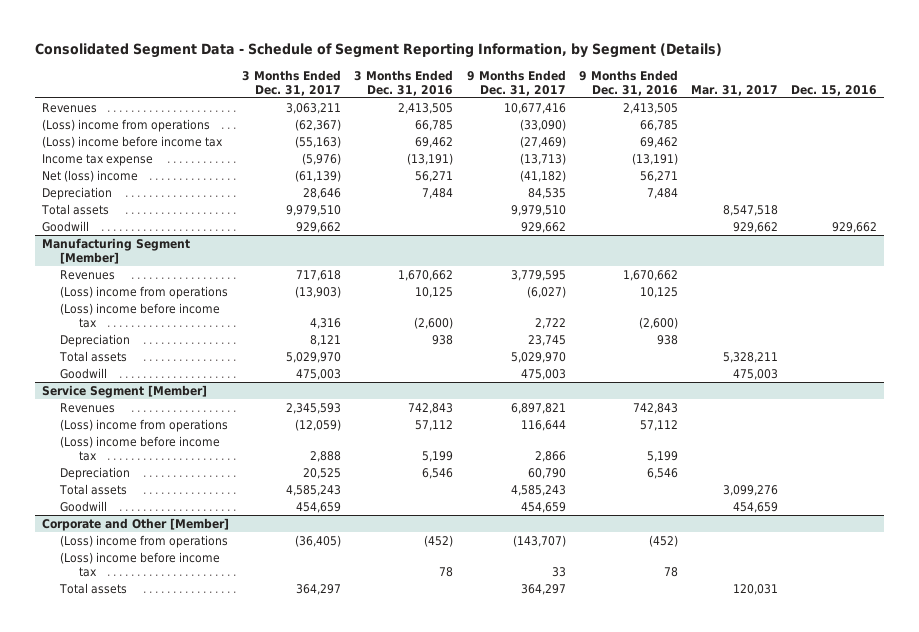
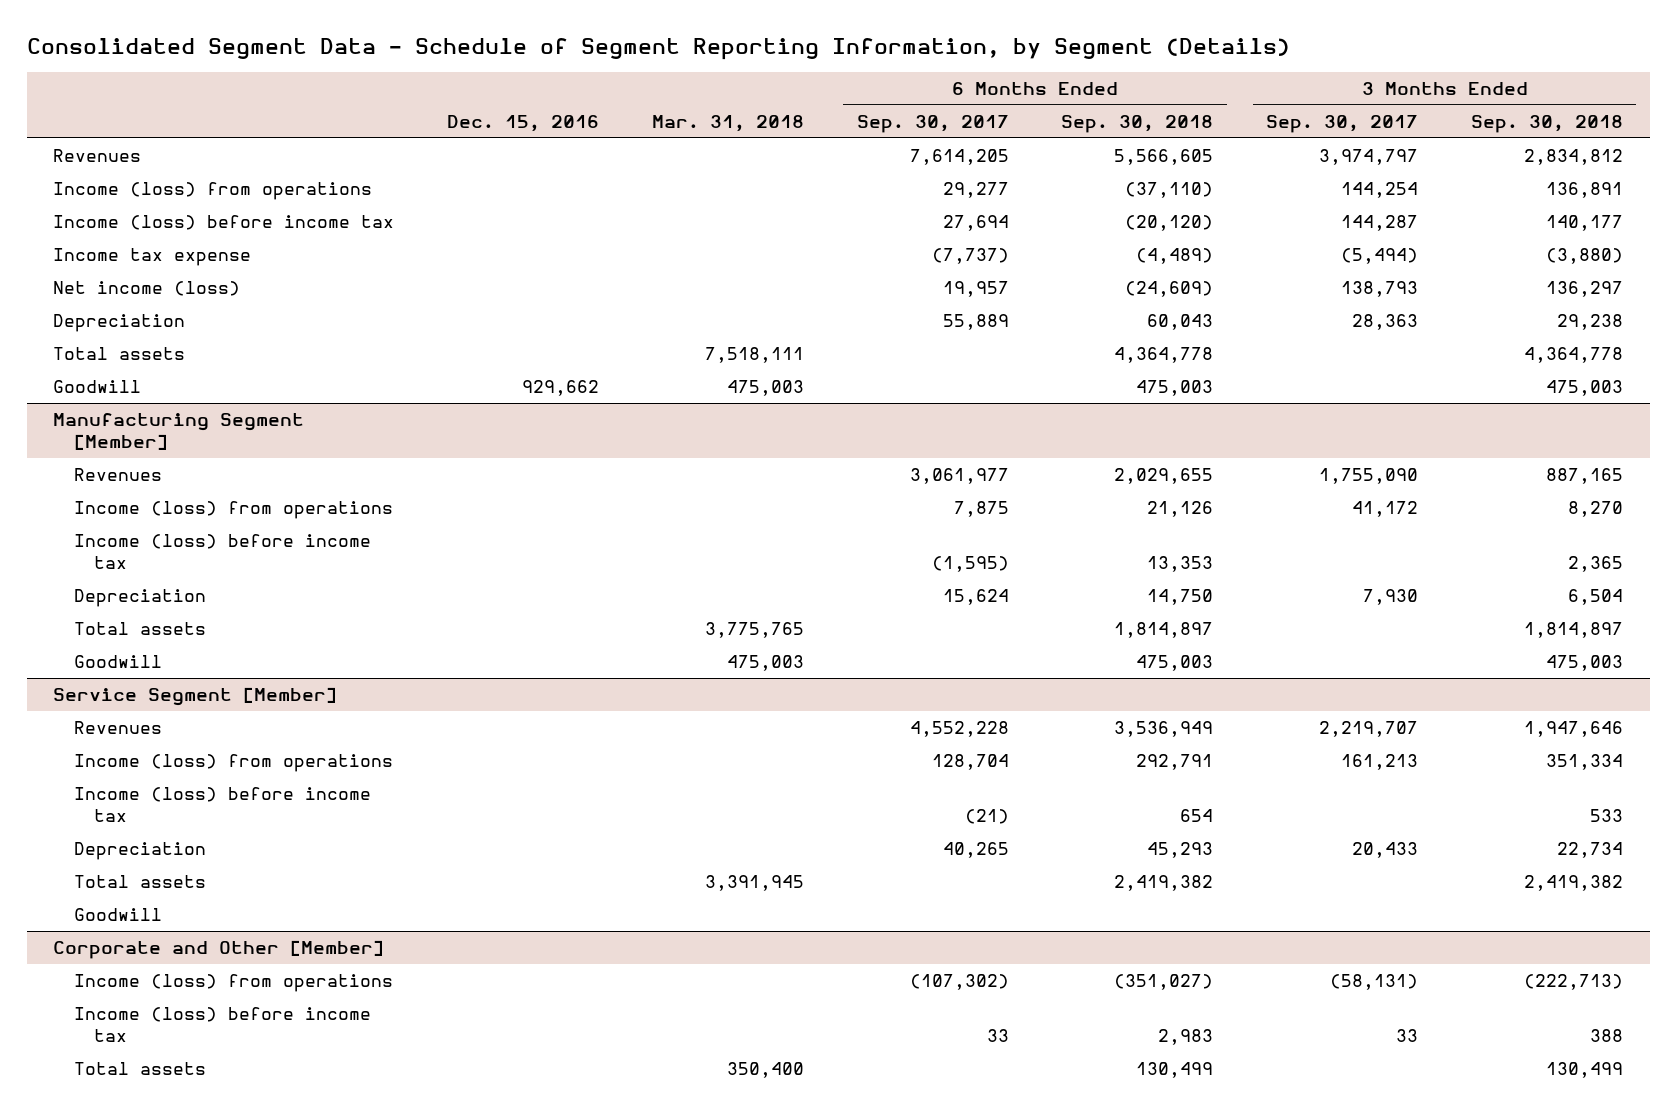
- | 3 Months Ended Dec. 31, 2017 | 3 Months Ended Dec. 31, 2016 | 9 Months Ended Dec. 31, 2017 | 9 Months Ended Dec. 31, 2016 | Mar. 31, 2017 | Dec. 15, 2016
+ | Dec. 15, 2016 | Mar. 31, 2018 | 6 Months Ended Sep. 30, 2017 | 6 Months Ended Sep. 30, 2018 | 3 Months Ended Sep. 30, 2017 | 3 Months Ended Sep. 30, 2018
- (Loss) income from operations | (62,367) | 66,785 | (33,090) | 66,785 | |
- (Loss) income before income tax | (55,163) | 69,462 | (27,469) | 69,462 | |
+ Income (loss) from operations | | | 29,277 | (37,110) | 144,254 | 136,891
+ Income (loss) before income tax | | | 27,694 | (20,120) | 144,287 | 140,177
- Net (loss) income | (61,139) | 56,271 | (41,182) | 56,271 | |
+ Net income (loss) | | | 19,957 | (24,609) | 138,793 | 136,297
@ Manufacturing Segment [Member]
- (Loss) income from operations | (13,903) | 10,125 | (6,027) | 10,125 | |
- (Loss) income before income tax | 4,316 | (2,600) | 2,722 | (2,600) | |
+ Income (loss) from operations | | | 7,875 | 21,126 | 41,172 | 8,270
+ Income (loss) before income tax | | | (1,595) | 13,353 | | 2,365
@ Service Segment [Member]
- (Loss) income from operations | (12,059) | 57,112 | 116,644 | 57,112 | |
- (Loss) income before income tax | 2,888 | 5,199 | 2,866 | 5,199 | |
+ Income (loss) from operations | | | 128,704 | 292,791 | 161,213 | 351,334
+ Income (loss) before income tax | | | (21) | 654 | | 533
@ Corporate and Other [Member]
- (Loss) income from operations | (36,405) | (452) | (143,707) | (452) | |
- (Loss) income before income tax | | 78 | 33 | 78 | |
+ Income (loss) from operations | | | (107,302) | (351,027) | (58,131) | (222,713)
+ Income (loss) before income tax | | | 33 | 2,983 | 33 | 388

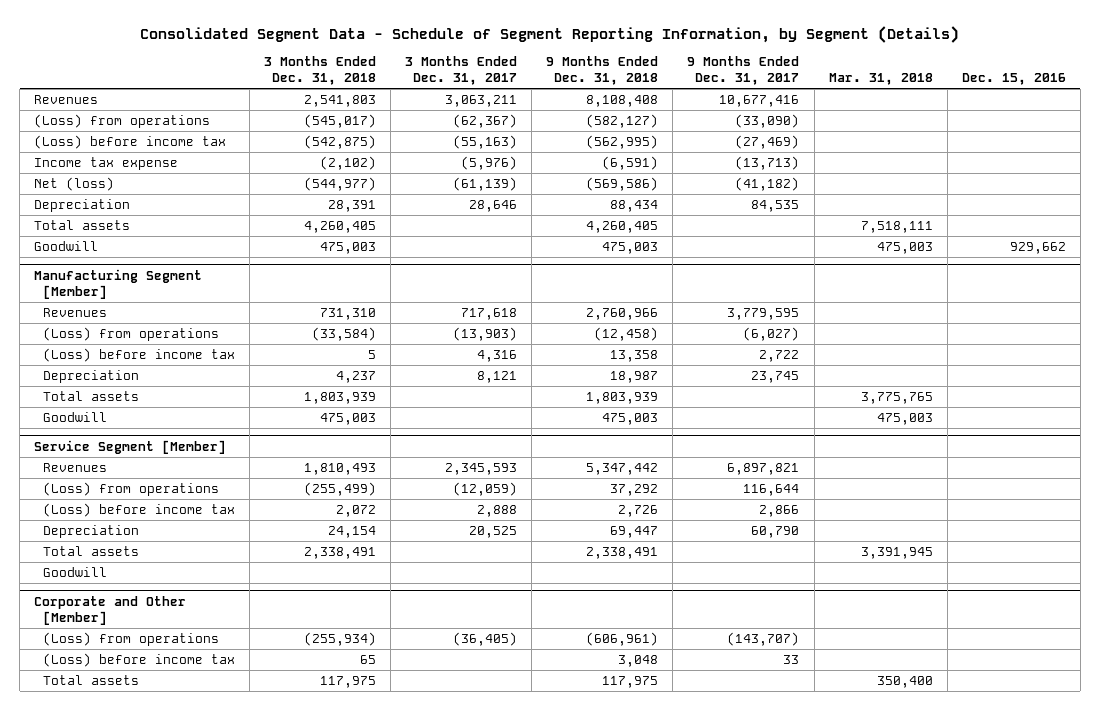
- | Dec. 15, 2016 | Mar. 31, 2018 | 6 Months Ended Sep. 30, 2017 | 6 Months Ended Sep. 30, 2018 | 3 Months Ended Sep. 30, 2017 | 3 Months Ended Sep. 30, 2018
+ | 3 Months Ended Dec. 31, 2018 | 3 Months Ended Dec. 31, 2017 | 9 Months Ended Dec. 31, 2018 | 9 Months Ended Dec. 31, 2017 | Mar. 31, 2018 | Dec. 15, 2016
- Income (loss) from operations | | | 29,277 | (37,110) | 144,254 | 136,891
- Income (loss) before income tax | | | 27,694 | (20,120) | 144,287 | 140,177
+ (Loss) from operations | (545,017) | (62,367) | (582,127) | (33,090) | |
+ (Loss) before income tax | (542,875) | (55,163) | (562,995) | (27,469) | |
- Net income (loss) | | | 19,957 | (24,609) | 138,793 | 136,297
+ Net (loss) | (544,977) | (61,139) | (569,586) | (41,182) | |
@ Manufacturing Segment [Member]
- Income (loss) from operations | | | 7,875 | 21,126 | 41,172 | 8,270
- Income (loss) before income tax | | | (1,595) | 13,353 | | 2,365
+ (Loss) from operations | (33,584) | (13,903) | (12,458) | (6,027) | |
+ (Loss) before income tax | 5 | 4,316 | 13,358 | 2,722 | |
@ Service Segment [Member]
- Income (loss) from operations | | | 128,704 | 292,791 | 161,213 | 351,334
- Income (loss) before income tax | | | (21) | 654 | | 533
+ (Loss) from operations | (255,499) | (12,059) | 37,292 | 116,644 | |
+ (Loss) before income tax | 2,072 | 2,888 | 2,726 | 2,866 | |
@ Corporate and Other [Member]
- Income (loss) from operations | | | (107,302) | (351,027) | (58,131) | (222,713)
- Income (loss) before income tax | | | 33 | 2,983 | 33 | 388
+ (Loss) from operations | (255,934) | (36,405) | (606,961) | (143,707) | |
+ (Loss) before income tax | 65 | | 3,048 | 33 | |

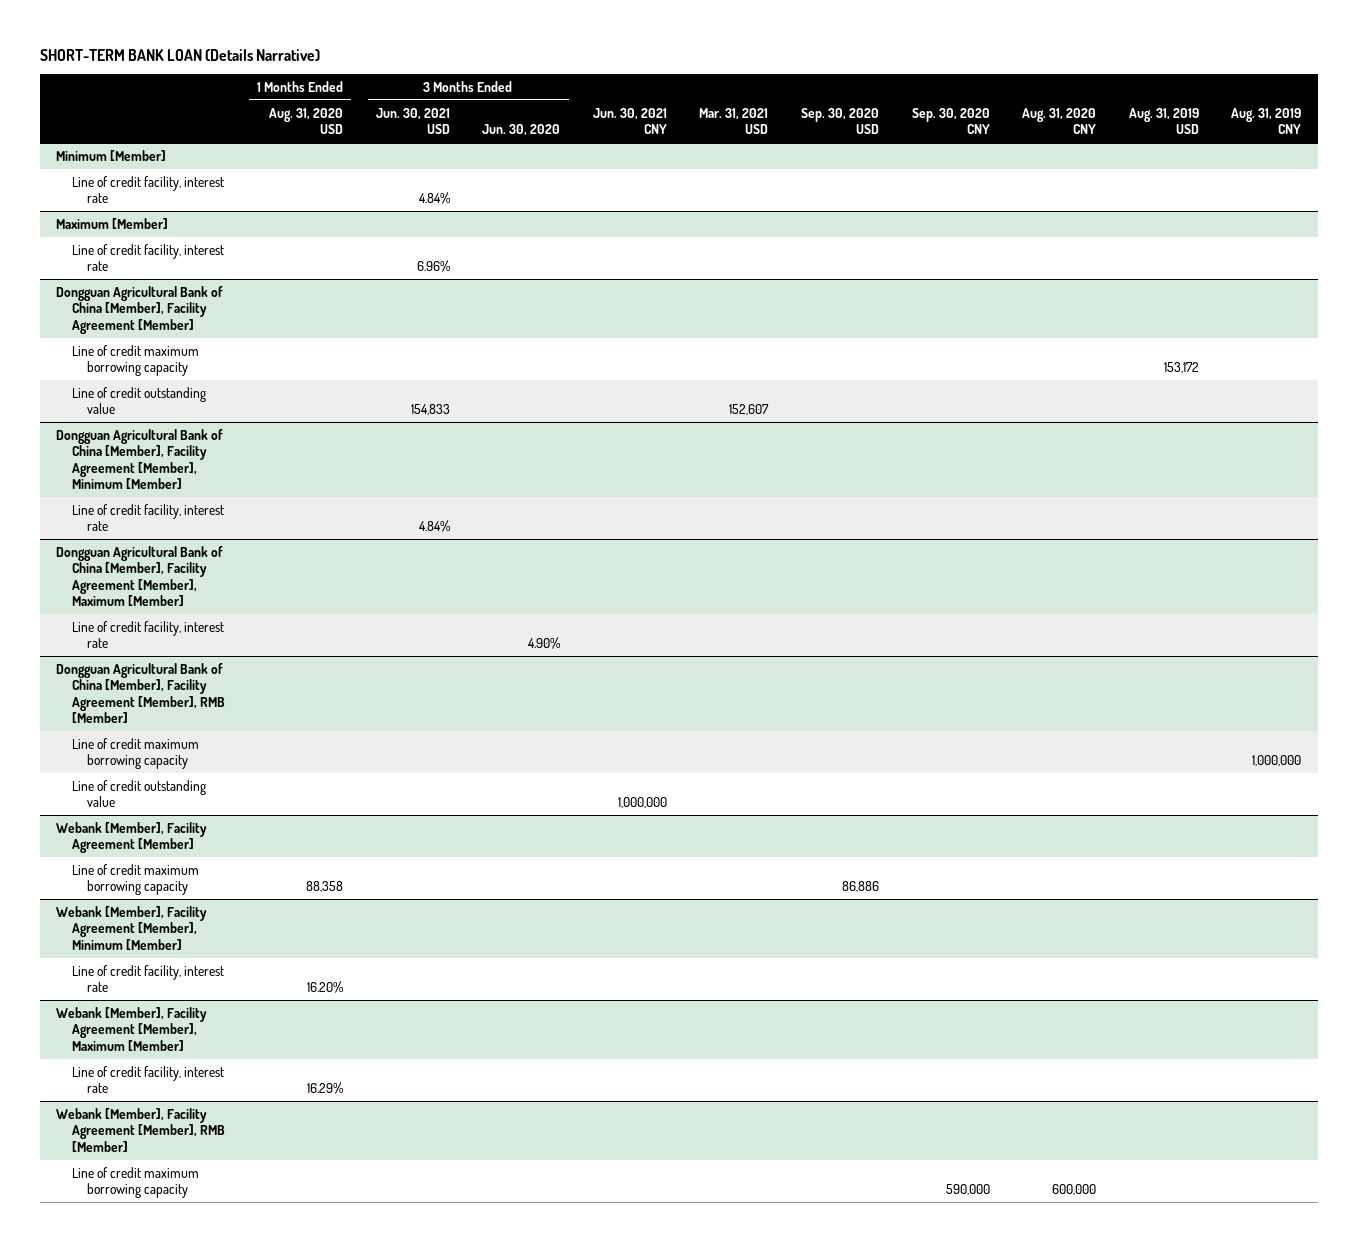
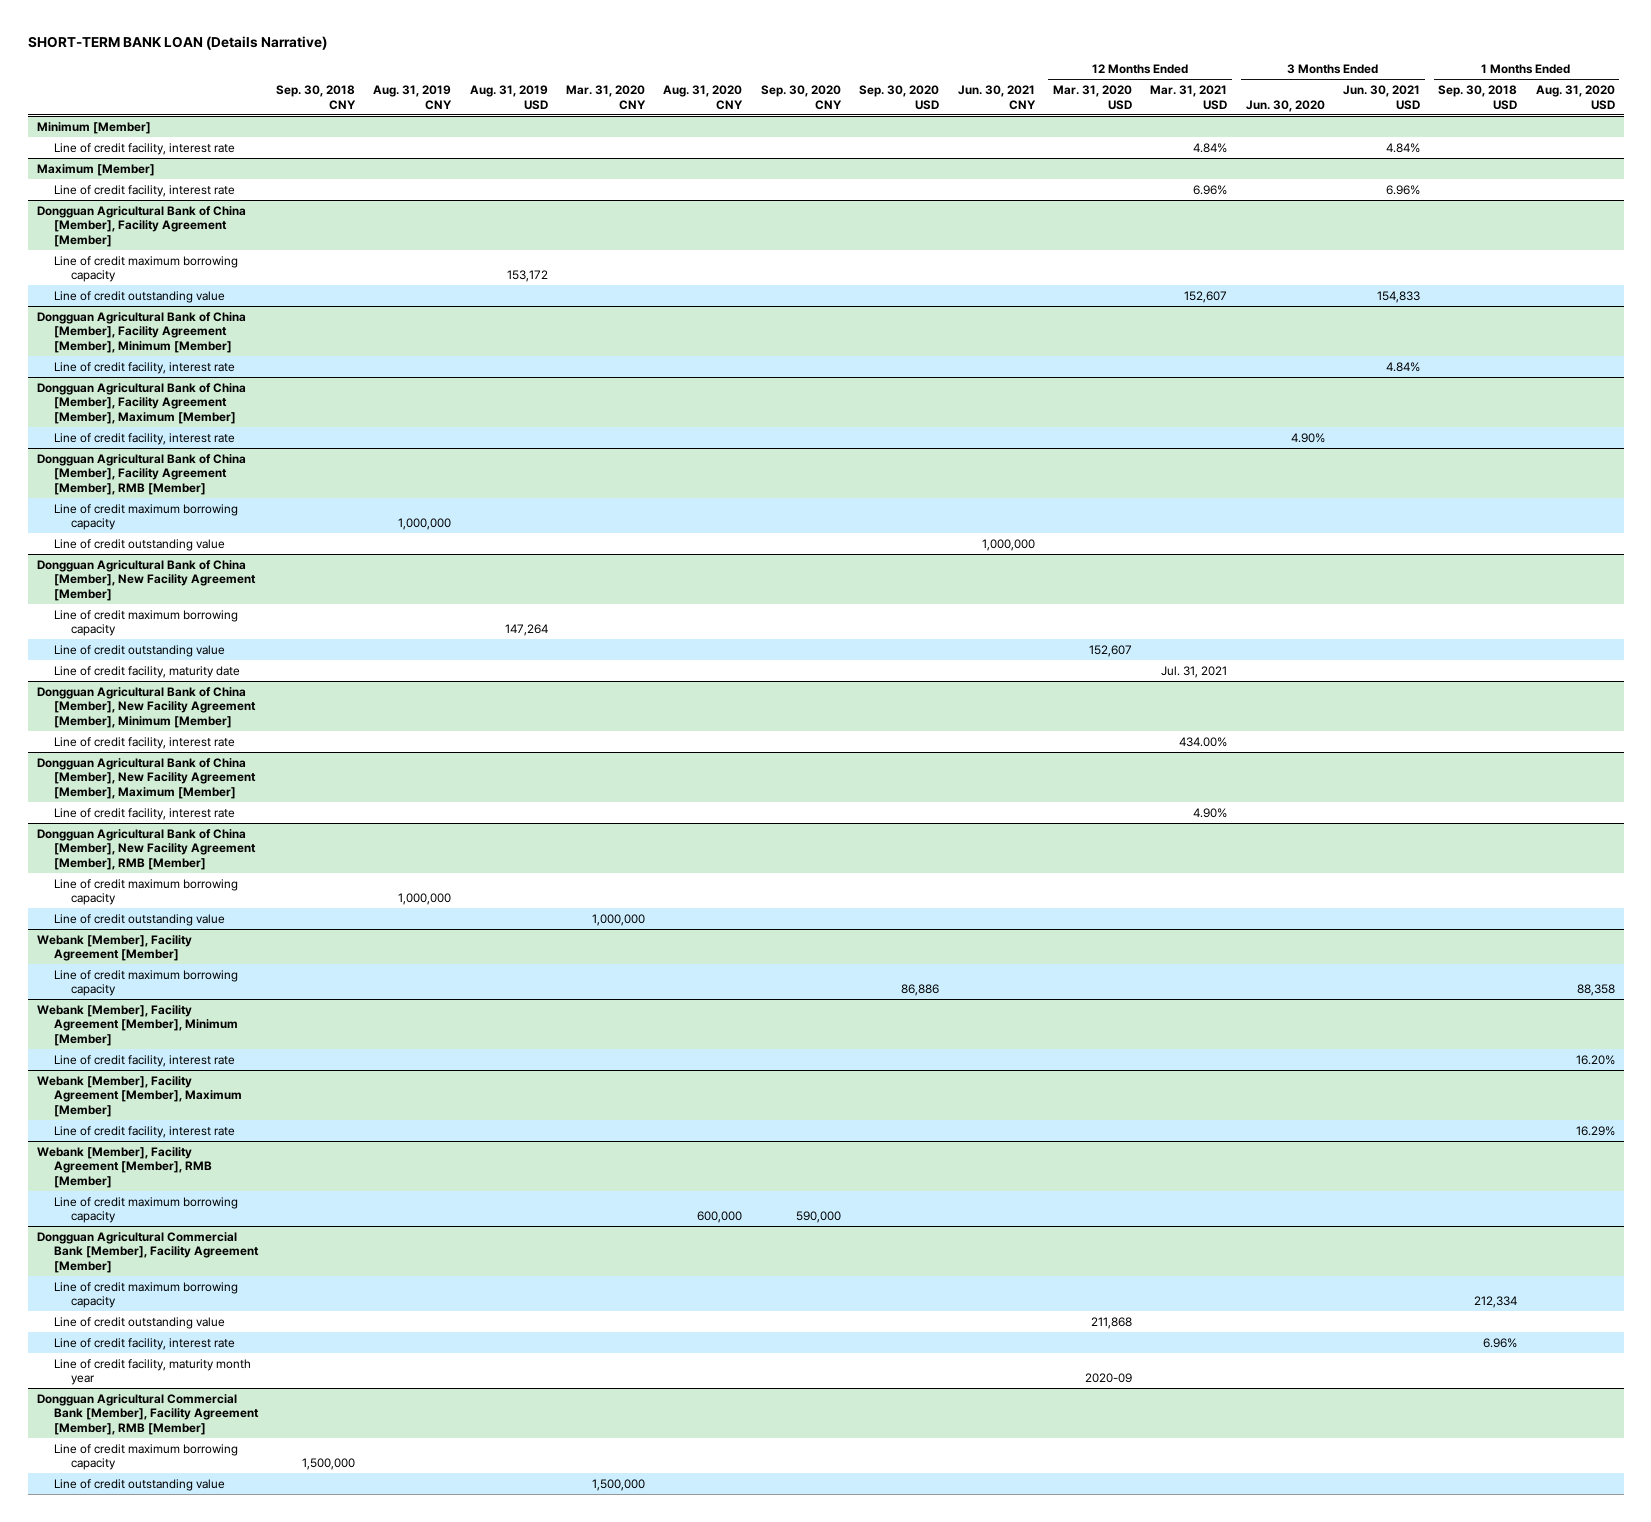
- | 1 Months Ended Aug. 31, 2020 USD | 3 Months Ended Jun. 30, 2021 USD | 3 Months Ended Jun. 30, 2020 | Jun. 30, 2021 CNY | Mar. 31, 2021 USD | Sep. 30, 2020 USD | Sep. 30, 2020 CNY | Aug. 31, 2020 CNY | Aug. 31, 2019 USD | Aug. 31, 2019 CNY
+ | Sep. 30, 2018 CNY | Aug. 31, 2019 CNY | Aug. 31, 2019 USD | Mar. 31, 2020 CNY | Aug. 31, 2020 CNY | Sep. 30, 2020 CNY | Sep. 30, 2020 USD | Jun. 30, 2021 CNY | 12 Months Ended Mar. 31, 2020 USD | 12 Months Ended Mar. 31, 2021 USD | 3 Months Ended Jun. 30, 2020 | 3 Months Ended Jun. 30, 2021 USD | 1 Months Ended Sep. 30, 2018 USD | 1 Months Ended Aug. 31, 2020 USD
+ Dongguan Agricultural Bank of China [Member], New Facility Agreement [Member]
+ Line of credit maximum borrowing capacity | | | 147,264 | | | | | | | | | | |
+ Line of credit outstanding value | | | | | | | | | 152,607 | | | | |
+ Line of credit facility, maturity date | | | | | | | | | | Jul. 31, 2021 | | | |
+ Dongguan Agricultural Bank of China [Member], New Facility Agreement [Member], Minimum [Member]
+ Line of credit facility, interest rate | | | | | | | | | | 434.00% | | | |
+ Dongguan Agricultural Bank of China [Member], New Facility Agreement [Member], Maximum [Member]
+ Line of credit facility, interest rate | | | | | | | | | | 4.90% | | | |
+ Dongguan Agricultural Bank of China [Member], New Facility Agreement [Member], RMB [Member]
+ Line of credit maximum borrowing capacity | | 1,000,000 | | | | | | | | | | | |
+ Line of credit outstanding value | | | | 1,000,000 | | | | | | | | | |
+ Dongguan Agricultural Commercial Bank [Member], Facility Agreement [Member]
+ Line of credit maximum borrowing capacity | | | | | | | | | | | | | 212,334 |
+ Line of credit outstanding value | | | | | | | | | 211,868 | | | | |
+ Line of credit facility, interest rate | | | | | | | | | | | | | 6.96% |
+ Line of credit facility, maturity month year | | | | | | | | | 2020-09 | | | | |
+ Dongguan Agricultural Commercial Bank [Member], Facility Agreement [Member], RMB [Member]
+ Line of credit maximum borrowing capacity | 1,500,000 | | | | | | | | | | | | |
+ Line of credit outstanding value | | | | 1,500,000 | | | | | | | | | |

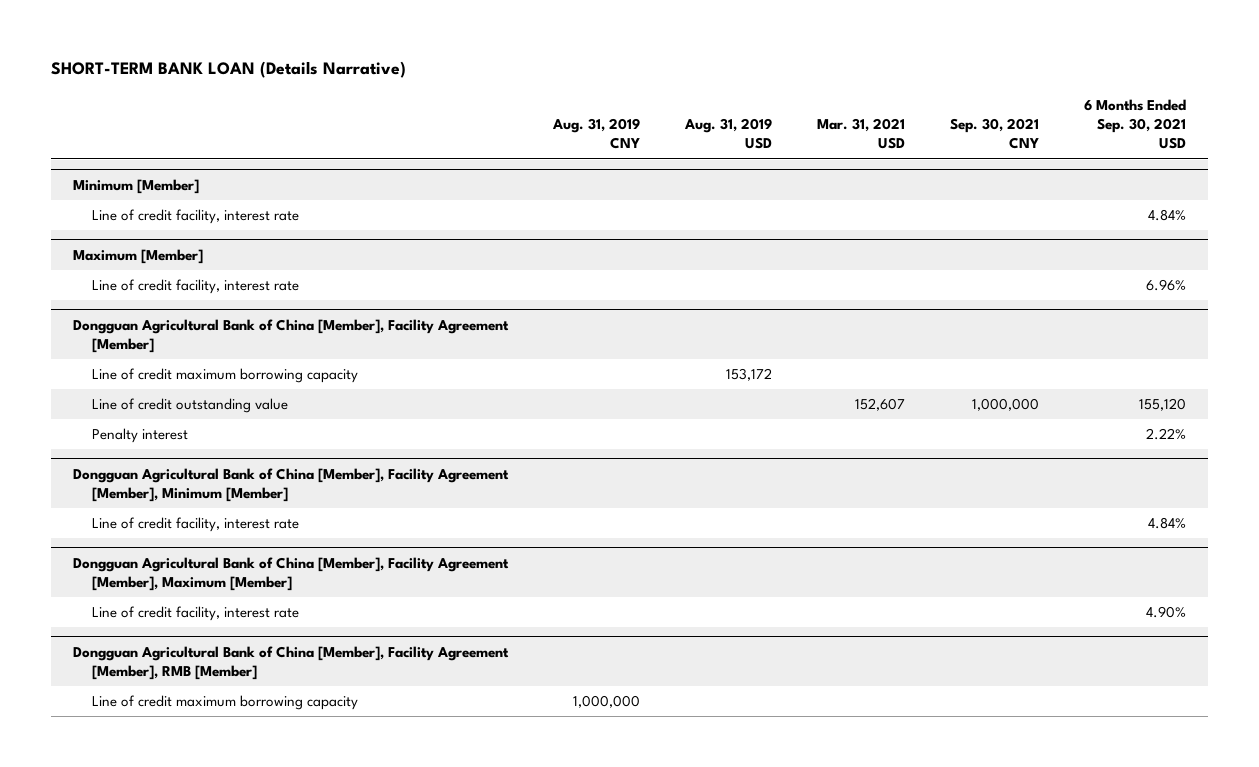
- | Sep. 30, 2018 CNY | Aug. 31, 2019 CNY | Aug. 31, 2019 USD | Mar. 31, 2020 CNY | Aug. 31, 2020 CNY | Sep. 30, 2020 CNY | Sep. 30, 2020 USD | Jun. 30, 2021 CNY | 12 Months Ended Mar. 31, 2020 USD | 12 Months Ended Mar. 31, 2021 USD | 3 Months Ended Jun. 30, 2020 | 3 Months Ended Jun. 30, 2021 USD | 1 Months Ended Sep. 30, 2018 USD | 1 Months Ended Aug. 31, 2020 USD
+ | Aug. 31, 2019 CNY | Aug. 31, 2019 USD | Mar. 31, 2021 USD | Sep. 30, 2021 CNY | 6 Months Ended Sep. 30, 2021 USD
@ Dongguan Agricultural Bank of China [Member], Facility Agreement [Member]
+ Penalty interest | | | | | 2.22%
@ Dongguan Agricultural Bank of China [Member], Facility Agreement [Member], RMB [Member]
- Line of credit outstanding value | | | | | | | | 1,000,000 | | | | | |
- Dongguan Agricultural Bank of China [Member], New Facility Agreement [Member]
- Line of credit maximum borrowing capacity | | | 147,264 | | | | | | | | | | |
- Line of credit outstanding value | | | | | | | | | 152,607 | | | | |
- Line of credit facility, maturity date | | | | | | | | | | Jul. 31, 2021 | | | |
- Dongguan Agricultural Bank of China [Member], New Facility Agreement [Member], Minimum [Member]
- Line of credit facility, interest rate | | | | | | | | | | 434.00% | | | |
- Dongguan Agricultural Bank of China [Member], New Facility Agreement [Member], Maximum [Member]
- Line of credit facility, interest rate | | | | | | | | | | 4.90% | | | |
- Dongguan Agricultural Bank of China [Member], New Facility Agreement [Member], RMB [Member]
- Line of credit maximum borrowing capacity | | 1,000,000 | | | | | | | | | | | |
- Line of credit outstanding value | | | | 1,000,000 | | | | | | | | | |
- Webank [Member], Facility Agreement [Member]
- Line of credit maximum borrowing capacity | | | | | | | 86,886 | | | | | | | 88,358
- Webank [Member], Facility Agreement [Member], Minimum [Member]
- Line of credit facility, interest rate | | | | | | | | | | | | | | 16.20%
- Webank [Member], Facility Agreement [Member], Maximum [Member]
- Line of credit facility, interest rate | | | | | | | | | | | | | | 16.29%
- Webank [Member], Facility Agreement [Member], RMB [Member]
- Line of credit maximum borrowing capacity | | | | | 600,000 | 590,000 | | | | | | | |
- Dongguan Agricultural Commercial Bank [Member], Facility Agreement [Member]
- Line of credit maximum borrowing capacity | | | | | | | | | | | | | 212,334 |
- Line of credit outstanding value | | | | | | | | | 211,868 | | | | |
- Line of credit facility, interest rate | | | | | | | | | | | | | 6.96% |
- Line of credit facility, maturity month year | | | | | | | | | 2020-09 | | | | |
- Dongguan Agricultural Commercial Bank [Member], Facility Agreement [Member], RMB [Member]
- Line of credit maximum borrowing capacity | 1,500,000 | | | | | | | | | | | | |
- Line of credit outstanding value | | | | 1,500,000 | | | | | | | | | |

